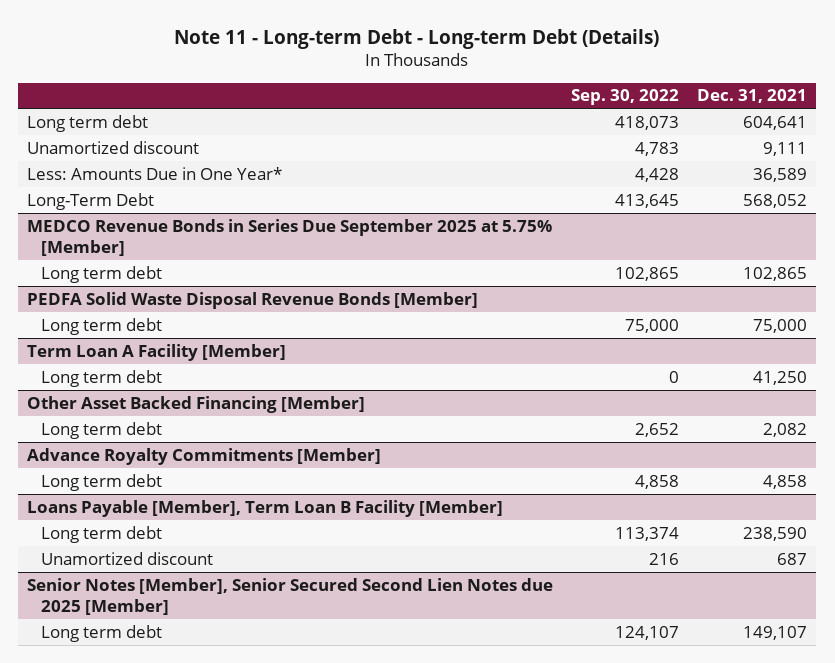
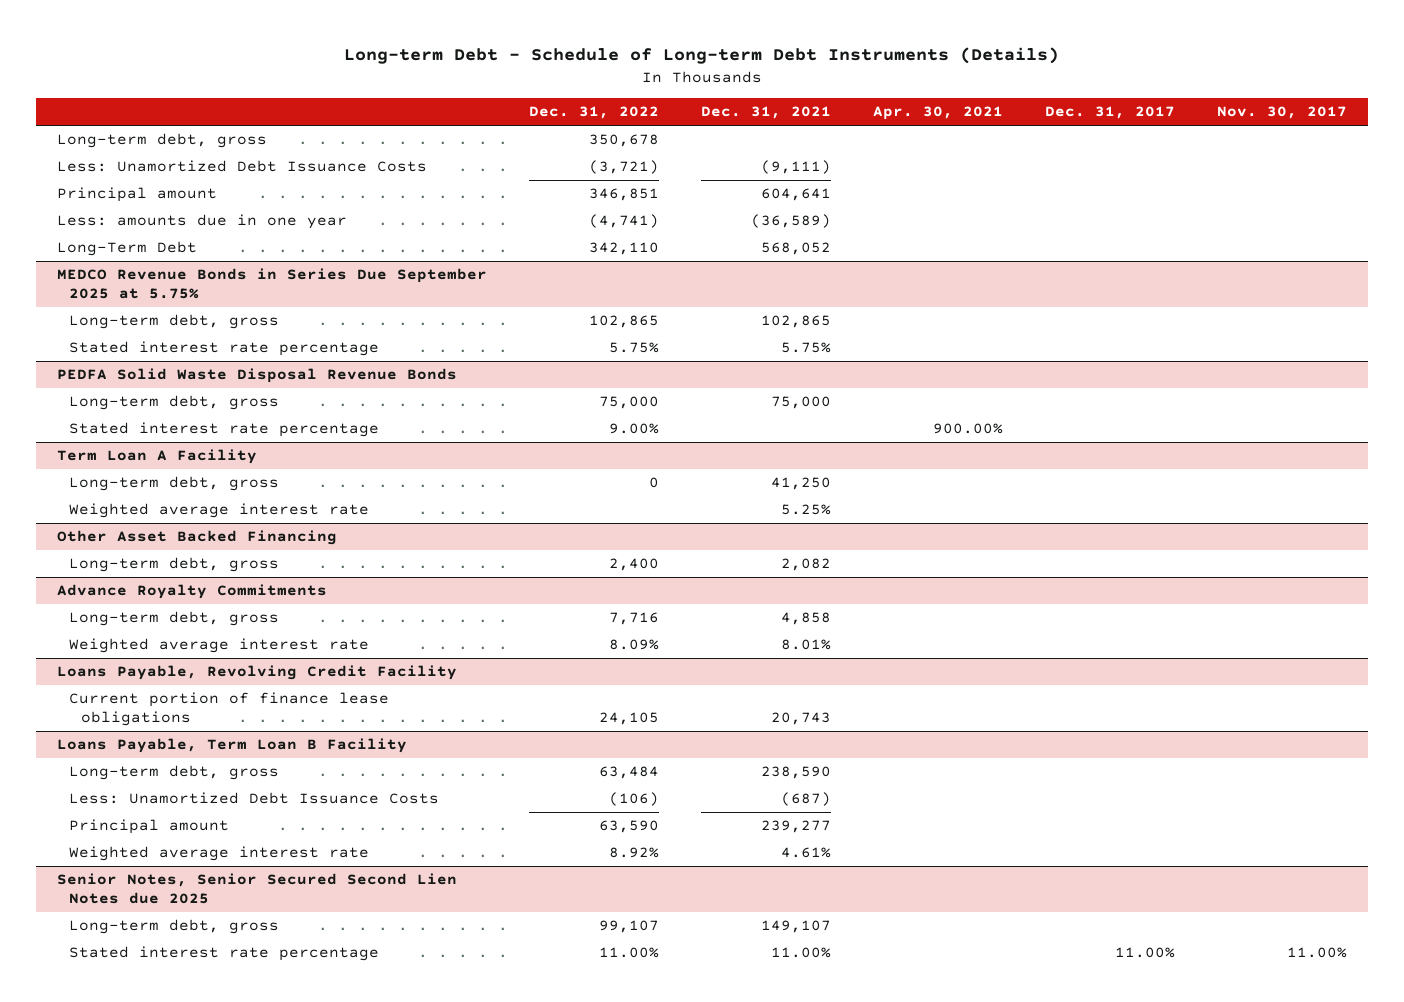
- Note 11 - Long-term Debt - Long-term Debt (Details)
+ Long-term Debt - Schedule of Long-term Debt Instruments (Details)
- | Sep. 30, 2022 | Dec. 31, 2021
+ | Dec. 31, 2022 | Dec. 31, 2021 | Apr. 30, 2021 | Dec. 31, 2017 | Nov. 30, 2017
- Long term debt | 418,073 | 604,641
- Unamortized discount | 4,783 | 9,111
- Less: Amounts Due in One Year* | 4,428 | 36,589
+ Long-term debt, gross | 350,678 | | | |
+ Less: Unamortized Debt Issuance Costs | (3,721) | (9,111) | | |
+ Principal amount | 346,851 | 604,641 | | |
+ Less: amounts due in one year | (4,741) | (36,589) | | |
- MEDCO Revenue Bonds in Series Due September 2025 at 5.75% [Member]
- Long term debt | 102,865 | 102,865
- PEDFA Solid Waste Disposal Revenue Bonds [Member]
- Long term debt | 75,000 | 75,000
- Term Loan A Facility [Member]
- Long term debt | 0 | 41,250
- Other Asset Backed Financing [Member]
- Long term debt | 2,652 | 2,082
- Advance Royalty Commitments [Member]
- Long term debt | 4,858 | 4,858
- Loans Payable [Member], Term Loan B Facility [Member]
- Long term debt | 113,374 | 238,590
- Unamortized discount | 216 | 687
- Senior Notes [Member], Senior Secured Second Lien Notes due 2025 [Member]
- Long term debt | 124,107 | 149,107
+ MEDCO Revenue Bonds in Series Due September 2025 at 5.75%
+ Long-term debt, gross | 102,865 | 102,865 | | |
+ Stated interest rate percentage | 5.75% | 5.75% | | |
+ PEDFA Solid Waste Disposal Revenue Bonds
+ Long-term debt, gross | 75,000 | 75,000 | | |
+ Stated interest rate percentage | 9.00% | | 900.00% | |
+ Term Loan A Facility
+ Long-term debt, gross | 0 | 41,250 | | |
+ Weighted average interest rate | | 5.25% | | |
+ Other Asset Backed Financing
+ Long-term debt, gross | 2,400 | 2,082 | | |
+ Advance Royalty Commitments
+ Long-term debt, gross | 7,716 | 4,858 | | |
+ Weighted average interest rate | 8.09% | 8.01% | | |
+ Loans Payable, Revolving Credit Facility
+ Current portion of finance lease obligations | 24,105 | 20,743 | | |
+ Loans Payable, Term Loan B Facility
+ Long-term debt, gross | 63,484 | 238,590 | | |
+ Less: Unamortized Debt Issuance Costs | (106) | (687) | | |
+ Principal amount | 63,590 | 239,277 | | |
+ Weighted average interest rate | 8.92% | 4.61% | | |
+ Senior Notes, Senior Secured Second Lien Notes due 2025
+ Long-term debt, gross | 99,107 | 149,107 | | |
+ Stated interest rate percentage | 11.00% | 11.00% | | 11.00% | 11.00%

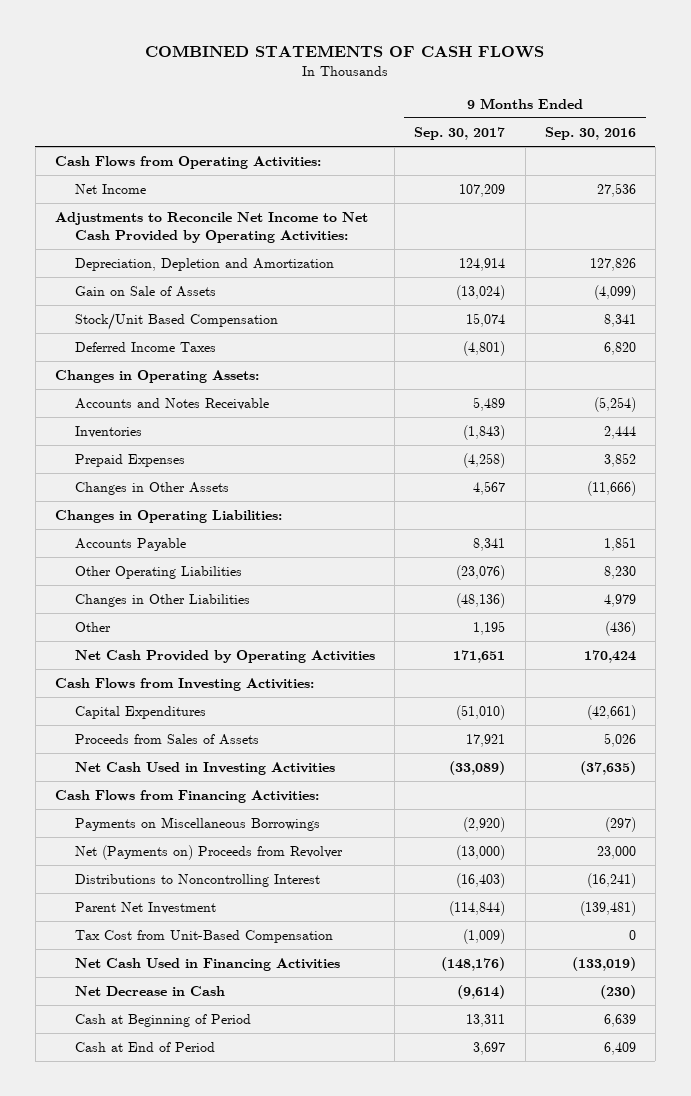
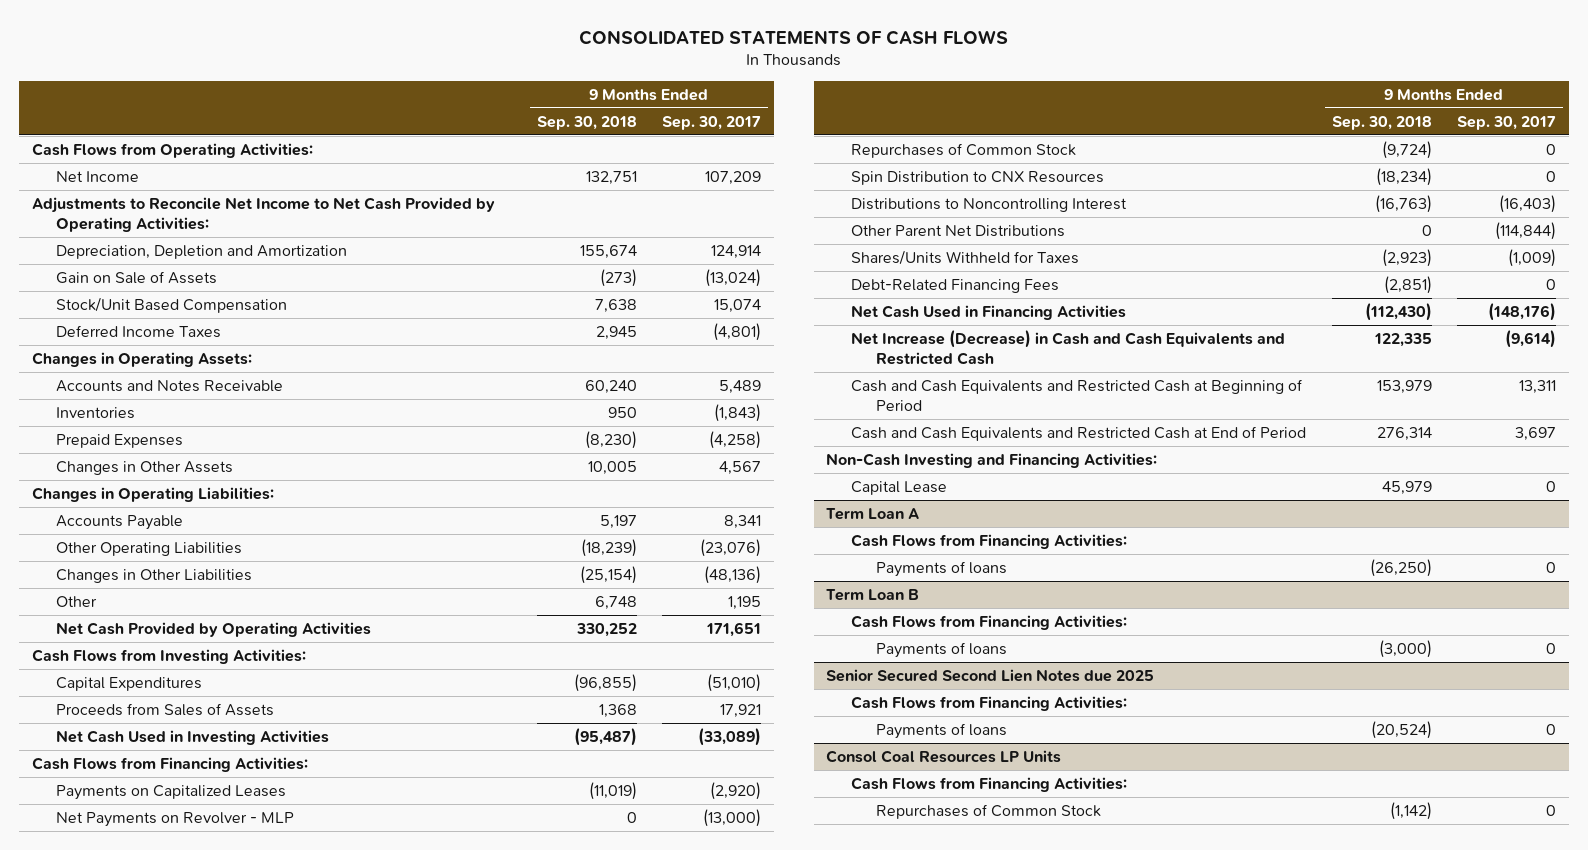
- COMBINED STATEMENTS OF CASH FLOWS
+ CONSOLIDATED STATEMENTS OF CASH FLOWS
- | 9 Months Ended Sep. 30, 2017 | 9 Months Ended Sep. 30, 2016
+ | 9 Months Ended Sep. 30, 2018 | 9 Months Ended Sep. 30, 2017
- Payments on Miscellaneous Borrowings | (2,920) | (297)
- Net (Payments on) Proceeds from Revolver | (13,000) | 23,000
+ Payments on Capitalized Leases | (11,019) | (2,920)
+ Net Payments on Revolver - MLP | 0 | (13,000)
+ Repurchases of Common Stock | (9,724) | 0
+ Spin Distribution to CNX Resources | (18,234) | 0
- Parent Net Investment | (114,844) | (139,481)
- Tax Cost from Unit-Based Compensation | (1,009) | 0
+ Other Parent Net Distributions | 0 | (114,844)
+ Shares/Units Withheld for Taxes | (2,923) | (1,009)
+ Debt-Related Financing Fees | (2,851) | 0
- Net Decrease in Cash | (9,614) | (230)
- Cash at Beginning of Period | 13,311 | 6,639
- Cash at End of Period | 3,697 | 6,409
+ Net Increase (Decrease) in Cash and Cash Equivalents and Restricted Cash | 122,335 | (9,614)
+ Cash and Cash Equivalents and Restricted Cash at Beginning of Period | 153,979 | 13,311
+ Cash and Cash Equivalents and Restricted Cash at End of Period | 276,314 | 3,697
+ Non-Cash Investing and Financing Activities:
+ Capital Lease | 45,979 | 0
+ Term Loan A
+ Cash Flows from Financing Activities:
+ Payments of loans | (26,250) | 0
+ Term Loan B
+ Cash Flows from Financing Activities:
+ Payments of loans | (3,000) | 0
+ Senior Secured Second Lien Notes due 2025
+ Cash Flows from Financing Activities:
+ Payments of loans | (20,524) | 0
+ Consol Coal Resources LP Units
+ Cash Flows from Financing Activities:
+ Repurchases of Common Stock | (1,142) | 0

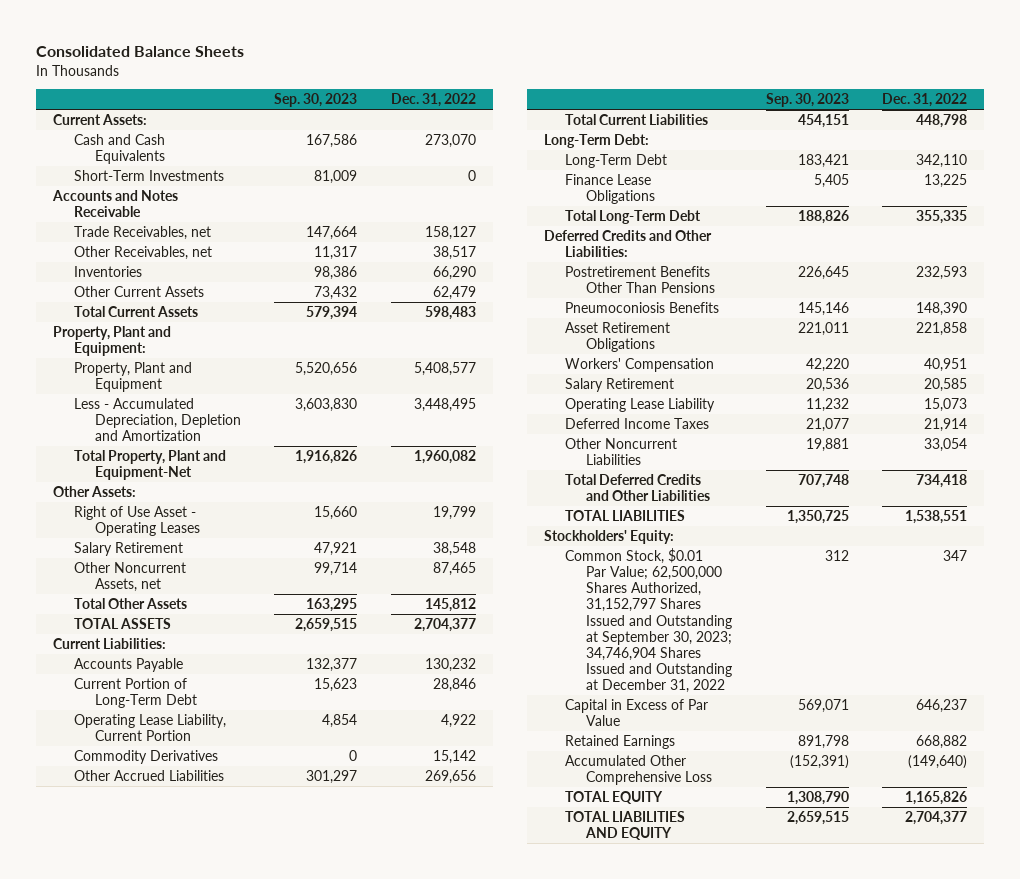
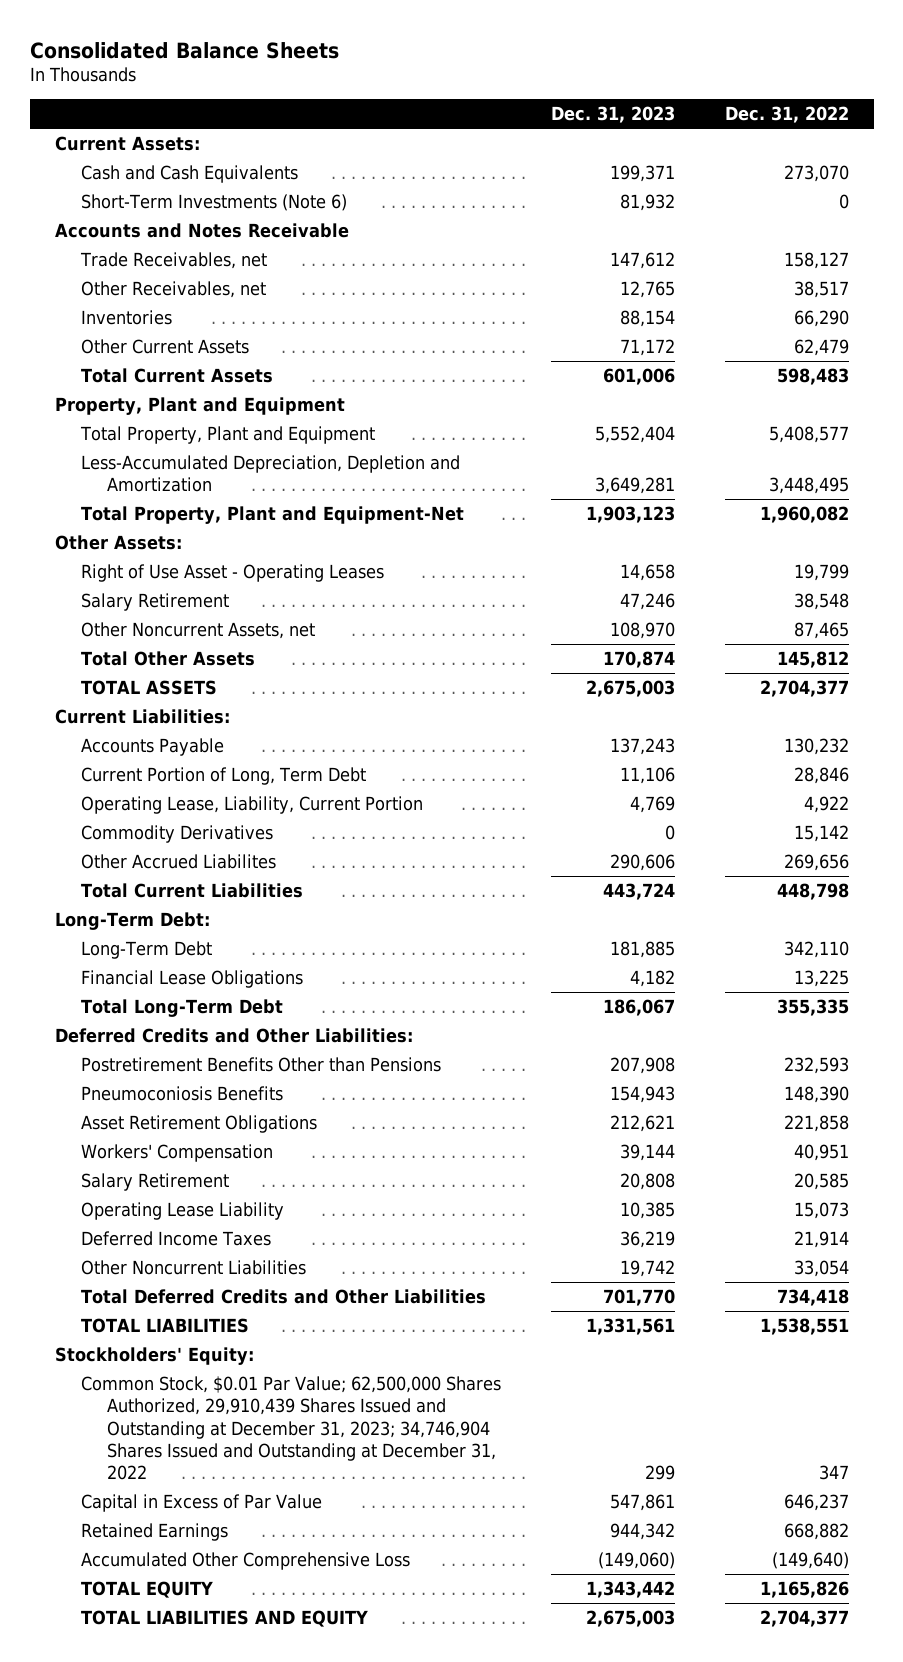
- | Sep. 30, 2023 | Dec. 31, 2022
+ | Dec. 31, 2023 | Dec. 31, 2022
- Short-Term Investments | 81,009 | 0
+ Short-Term Investments (Note 6) | 81,932 | 0
- Property, Plant and Equipment:
- Property, Plant and Equipment | 5,520,656 | 5,408,577
- Less - Accumulated Depreciation, Depletion and Amortization | 3,603,830 | 3,448,495
+ Property, Plant and Equipment
+ Total Property, Plant and Equipment | 5,552,404 | 5,408,577
+ Less-Accumulated Depreciation, Depletion and Amortization | 3,649,281 | 3,448,495
- Current Portion of Long-Term Debt | 15,623 | 28,846
- Operating Lease Liability, Current Portion | 4,854 | 4,922
+ Current Portion of Long, Term Debt | 11,106 | 28,846
+ Operating Lease, Liability, Current Portion | 4,769 | 4,922
- Other Accrued Liabilities | 301,297 | 269,656
+ Other Accrued Liabilites | 290,606 | 269,656
- Finance Lease Obligations | 5,405 | 13,225
+ Financial Lease Obligations | 4,182 | 13,225
- Postretirement Benefits Other Than Pensions | 226,645 | 232,593
+ Postretirement Benefits Other than Pensions | 207,908 | 232,593
- Common Stock, $0.01 Par Value; 62,500,000 Shares Authorized, 31,152,797 Shares Issued and Outstanding at September 30, 2023; 34,746,904 Shares Issued and Outstanding at December 31, 2022 | 312 | 347
+ Common Stock, $0.01 Par Value; 62,500,000 Shares Authorized, 29,910,439 Shares Issued and Outstanding at December 31, 2023; 34,746,904 Shares Issued and Outstanding at December 31, 2022 | 299 | 347

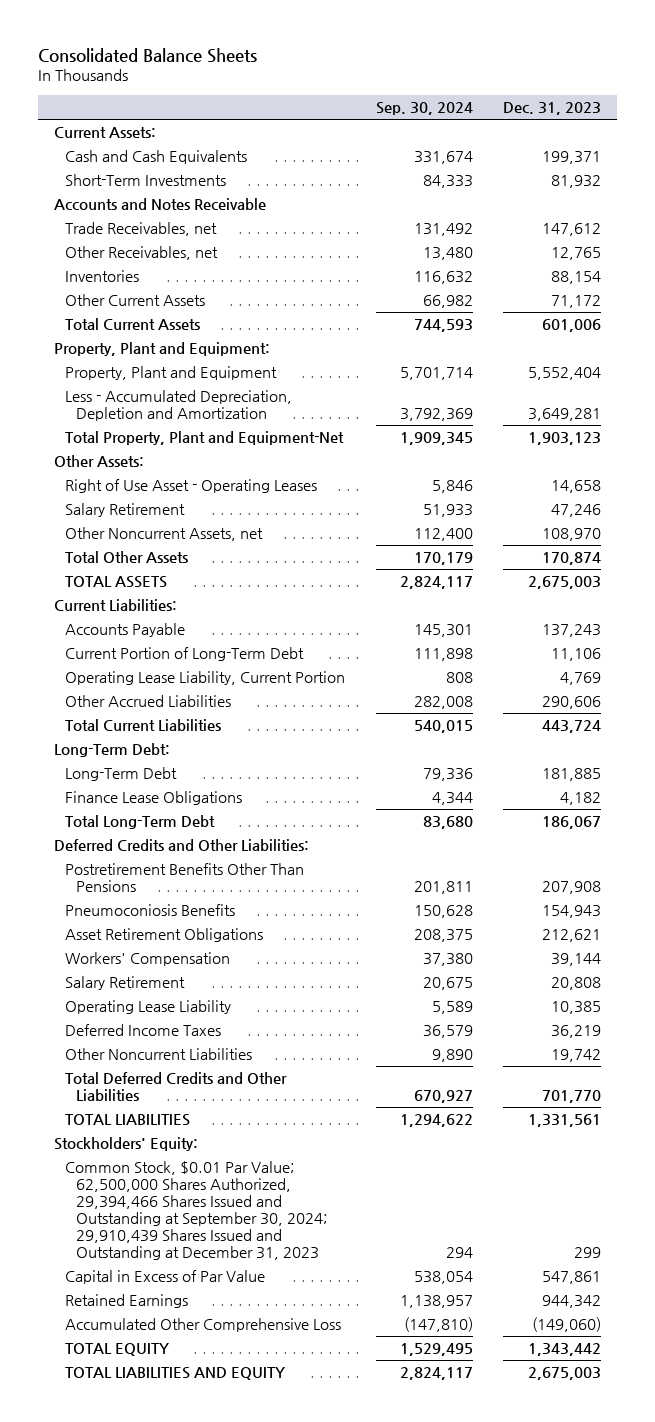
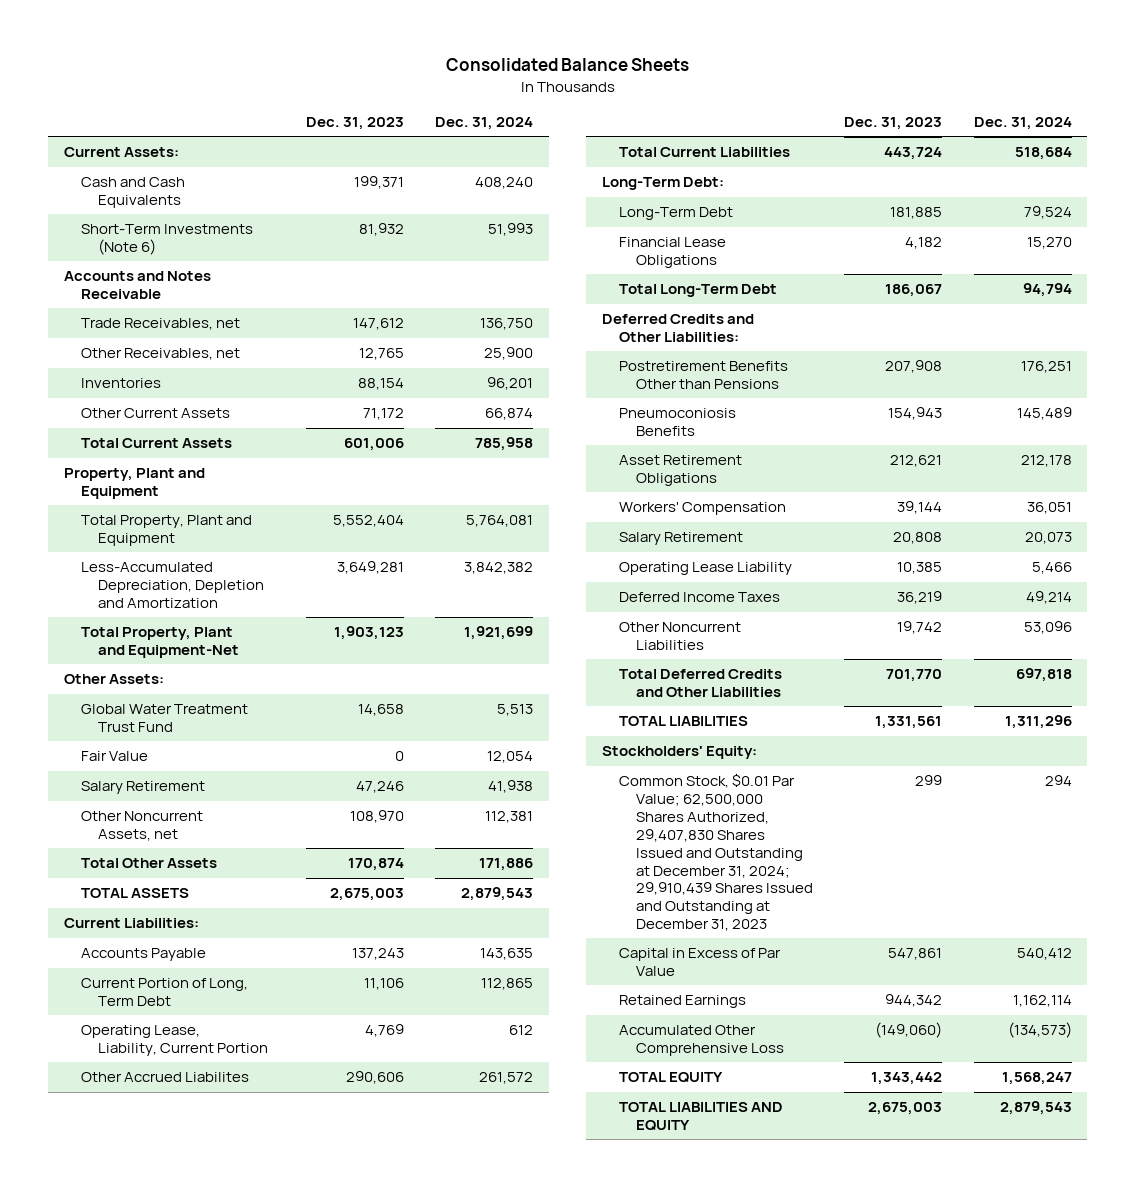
- | Sep. 30, 2024 | Dec. 31, 2023
+ | Dec. 31, 2023 | Dec. 31, 2024
- Short-Term Investments | 84,333 | 81,932
+ Short-Term Investments (Note 6) | 81,932 | 51,993
- Property, Plant and Equipment:
- Property, Plant and Equipment | 5,701,714 | 5,552,404
- Less - Accumulated Depreciation, Depletion and Amortization | 3,792,369 | 3,649,281
+ Property, Plant and Equipment
+ Total Property, Plant and Equipment | 5,552,404 | 5,764,081
+ Less-Accumulated Depreciation, Depletion and Amortization | 3,649,281 | 3,842,382
- Right of Use Asset - Operating Leases | 5,846 | 14,658
+ Global Water Treatment Trust Fund | 14,658 | 5,513
+ Fair Value | 0 | 12,054
- Current Portion of Long-Term Debt | 111,898 | 11,106
- Operating Lease Liability, Current Portion | 808 | 4,769
- Other Accrued Liabilities | 282,008 | 290,606
+ Current Portion of Long, Term Debt | 11,106 | 112,865
+ Operating Lease, Liability, Current Portion | 4,769 | 612
+ Other Accrued Liabilites | 290,606 | 261,572
- Finance Lease Obligations | 4,344 | 4,182
+ Financial Lease Obligations | 4,182 | 15,270
- Postretirement Benefits Other Than Pensions | 201,811 | 207,908
+ Postretirement Benefits Other than Pensions | 207,908 | 176,251
- Common Stock, $0.01 Par Value; 62,500,000 Shares Authorized, 29,394,466 Shares Issued and Outstanding at September 30, 2024; 29,910,439 Shares Issued and Outstanding at December 31, 2023 | 294 | 299
+ Common Stock, $0.01 Par Value; 62,500,000 Shares Authorized, 29,407,830 Shares Issued and Outstanding at December 31, 2024; 29,910,439 Shares Issued and Outstanding at December 31, 2023 | 299 | 294

